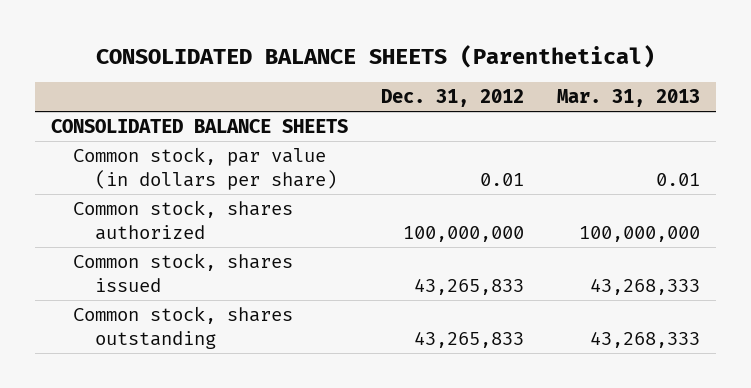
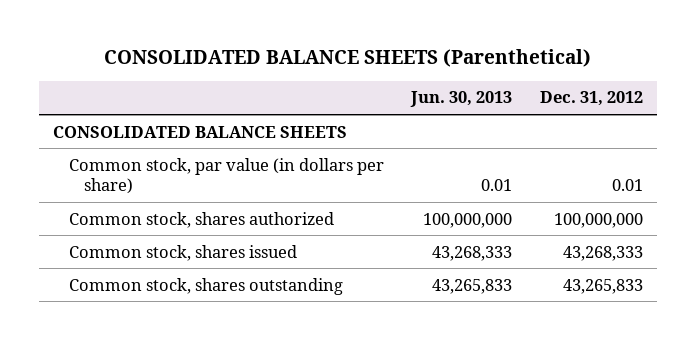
- | Dec. 31, 2012 | Mar. 31, 2013
+ | Jun. 30, 2013 | Dec. 31, 2012
- Common stock, shares issued | 43,265,833 | 43,268,333
+ Common stock, shares issued | 43,268,333 | 43,268,333

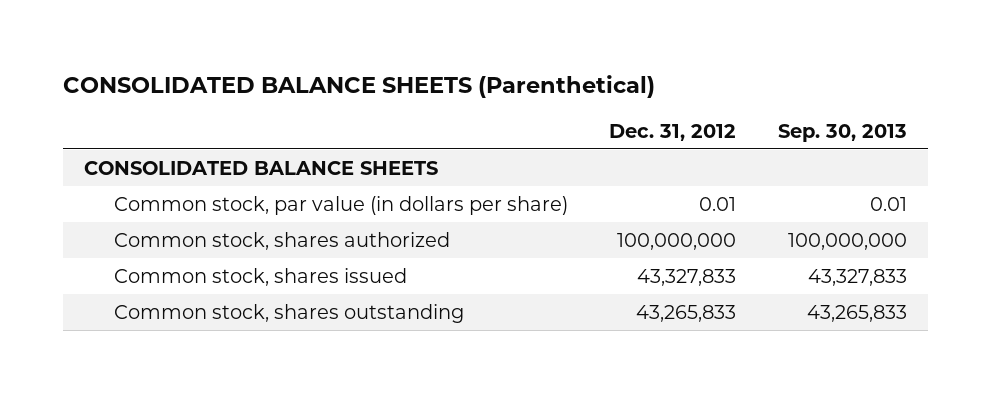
- | Jun. 30, 2013 | Dec. 31, 2012
+ | Dec. 31, 2012 | Sep. 30, 2013
- Common stock, shares issued | 43,268,333 | 43,268,333
+ Common stock, shares issued | 43,327,833 | 43,327,833

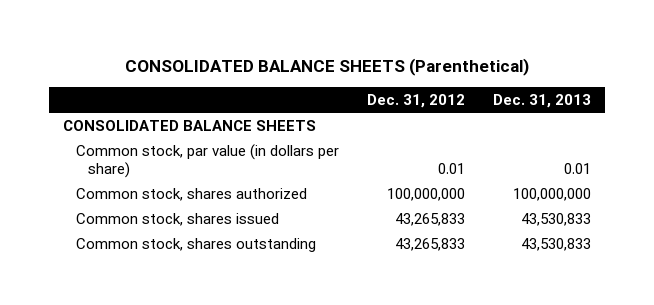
- | Dec. 31, 2012 | Sep. 30, 2013
+ | Dec. 31, 2012 | Dec. 31, 2013
- Common stock, shares issued | 43,327,833 | 43,327,833
+ Common stock, shares issued | 43,265,833 | 43,530,833

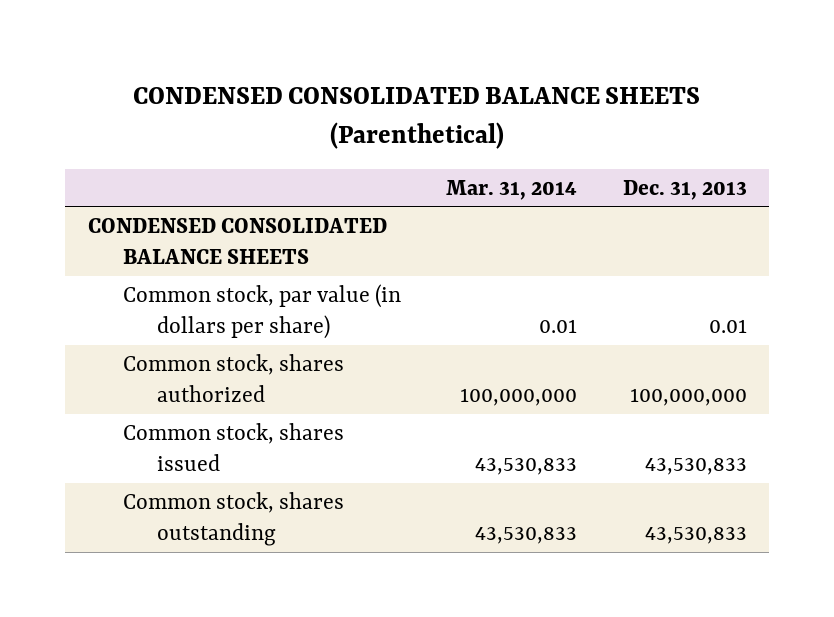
- CONSOLIDATED BALANCE SHEETS (Parenthetical)
+ CONDENSED CONSOLIDATED BALANCE SHEETS (Parenthetical)
- | Dec. 31, 2012 | Dec. 31, 2013
+ | Mar. 31, 2014 | Dec. 31, 2013
- CONSOLIDATED BALANCE SHEETS
+ CONDENSED CONSOLIDATED BALANCE SHEETS

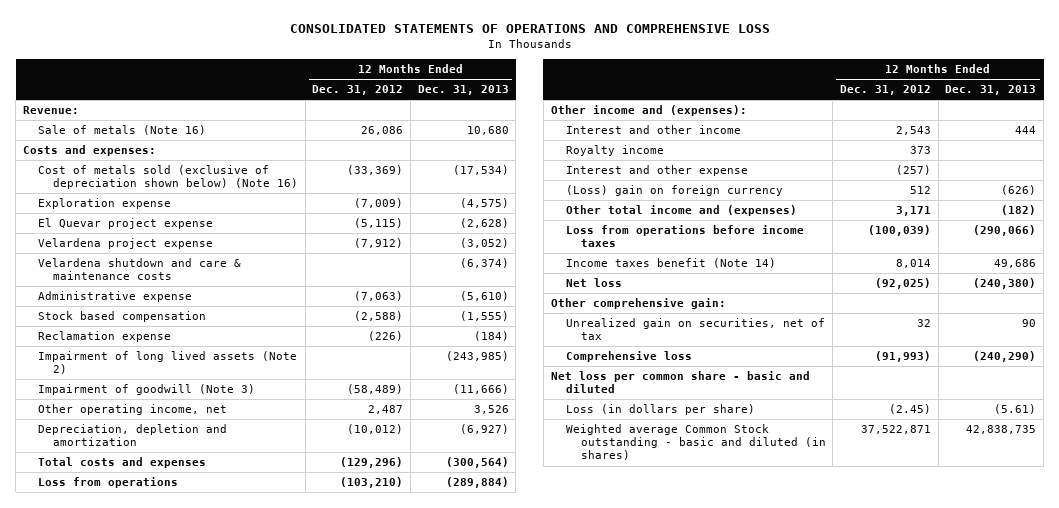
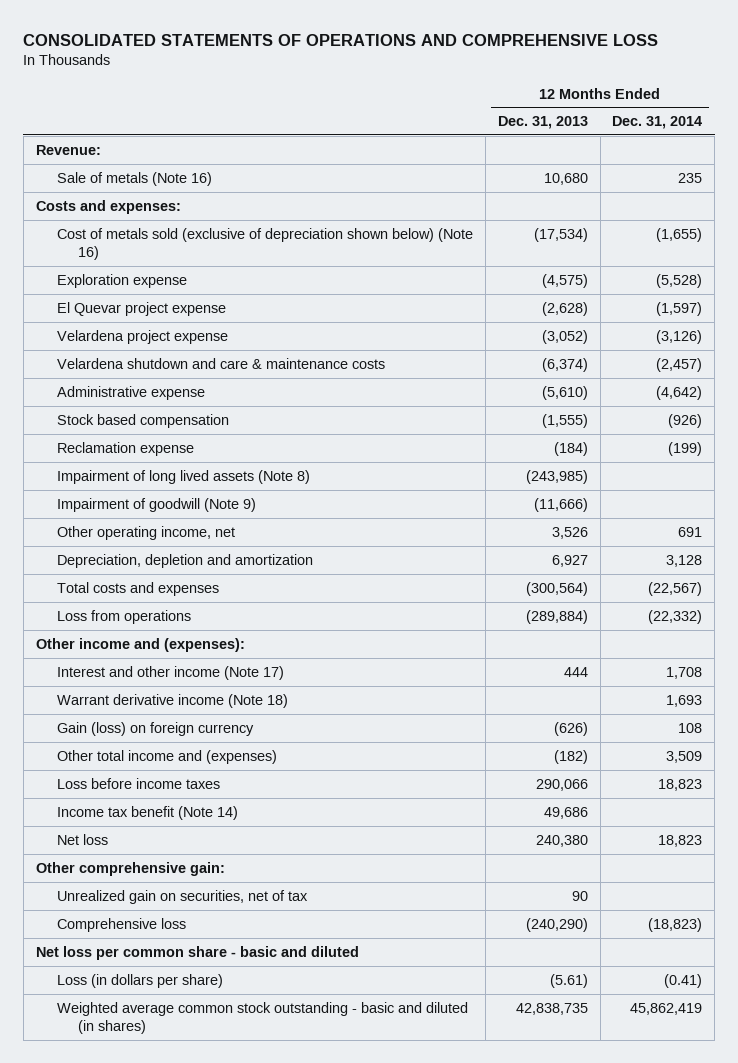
- | 12 Months Ended Dec. 31, 2012 | 12 Months Ended Dec. 31, 2013
+ | 12 Months Ended Dec. 31, 2013 | 12 Months Ended Dec. 31, 2014
- Impairment of long lived assets (Note 2) | | (243,985)
- Impairment of goodwill (Note 3) | (58,489) | (11,666)
+ Impairment of long lived assets (Note 8) | (243,985) |
+ Impairment of goodwill (Note 9) | (11,666) |
- Depreciation, depletion and amortization | (10,012) | (6,927)
+ Depreciation, depletion and amortization | 6,927 | 3,128
- Interest and other income | 2,543 | 444
- Royalty income | 373 |
- Interest and other expense | (257) |
- (Loss) gain on foreign currency | 512 | (626)
+ Interest and other income (Note 17) | 444 | 1,708
+ Warrant derivative income (Note 18) | | 1,693
+ Gain (loss) on foreign currency | (626) | 108
- Loss from operations before income taxes | (100,039) | (290,066)
- Income taxes benefit (Note 14) | 8,014 | 49,686
- Net loss | (92,025) | (240,380)
+ Loss before income taxes | 290,066 | 18,823
+ Income tax benefit (Note 14) | 49,686 |
+ Net loss | 240,380 | 18,823
- Weighted average Common Stock outstanding - basic and diluted (in shares) | 37,522,871 | 42,838,735
+ Weighted average common stock outstanding - basic and diluted (in shares) | 42,838,735 | 45,862,419

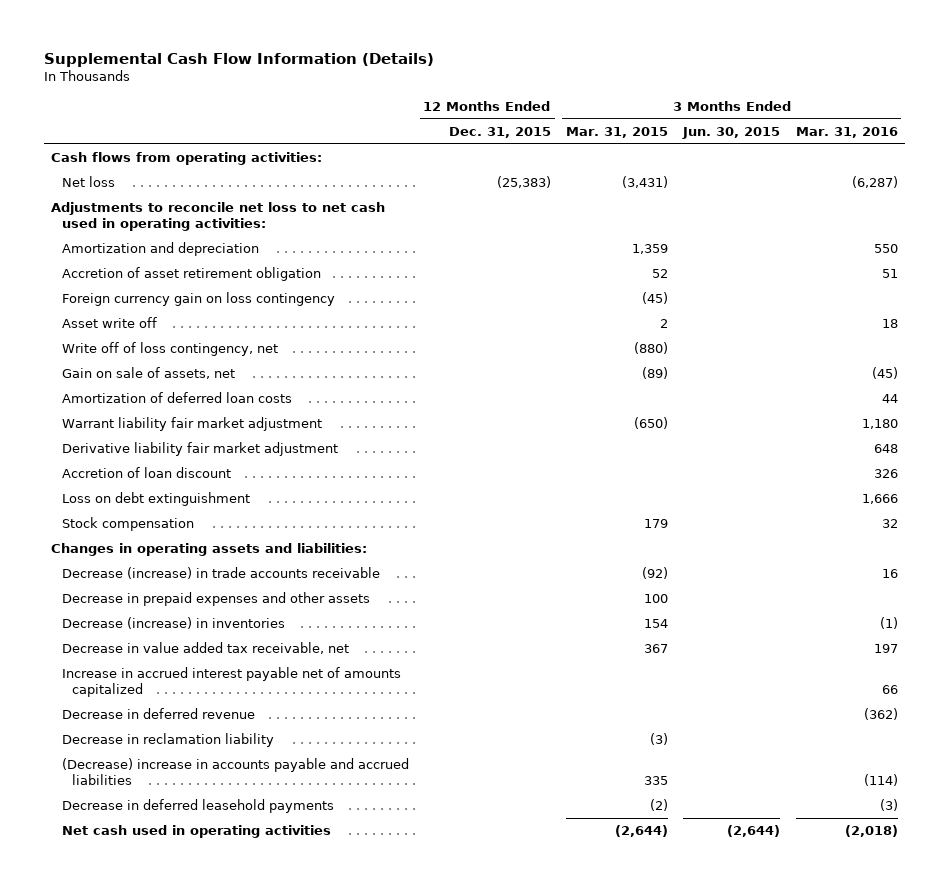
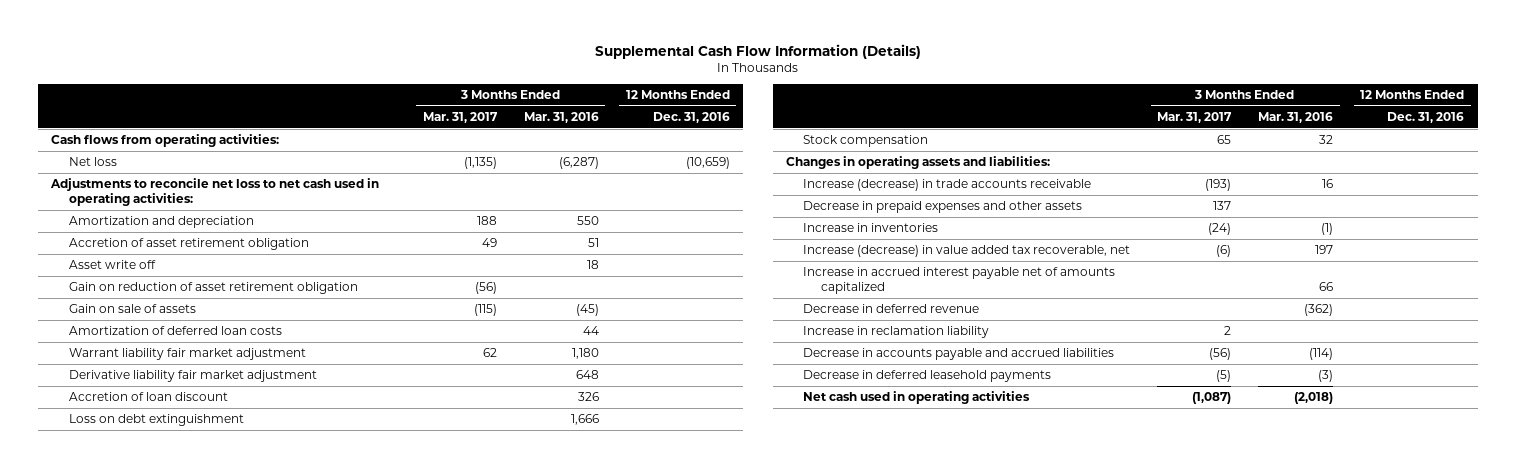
- | 12 Months Ended Dec. 31, 2015 | 3 Months Ended Mar. 31, 2015 | 3 Months Ended Jun. 30, 2015 | 3 Months Ended Mar. 31, 2016
+ | 3 Months Ended Mar. 31, 2017 | 3 Months Ended Mar. 31, 2016 | 12 Months Ended Dec. 31, 2016
- Foreign currency gain on loss contingency | | (45) | |
- Write off of loss contingency, net | | (880) | |
- Gain on sale of assets, net | | (89) | | (45)
+ Gain on reduction of asset retirement obligation | (56) | |
+ Gain on sale of assets | (115) | (45) |
- Decrease (increase) in trade accounts receivable | | (92) | | 16
+ Increase (decrease) in trade accounts receivable | (193) | 16 |
- Decrease (increase) in inventories | | 154 | | (1)
- Decrease in value added tax receivable, net | | 367 | | 197
+ Increase in inventories | (24) | (1) |
+ Increase (decrease) in value added tax recoverable, net | (6) | 197 |
- Decrease in reclamation liability | | (3) | |
- (Decrease) increase in accounts payable and accrued liabilities | | 335 | | (114)
+ Increase in reclamation liability | 2 | |
+ Decrease in accounts payable and accrued liabilities | (56) | (114) |

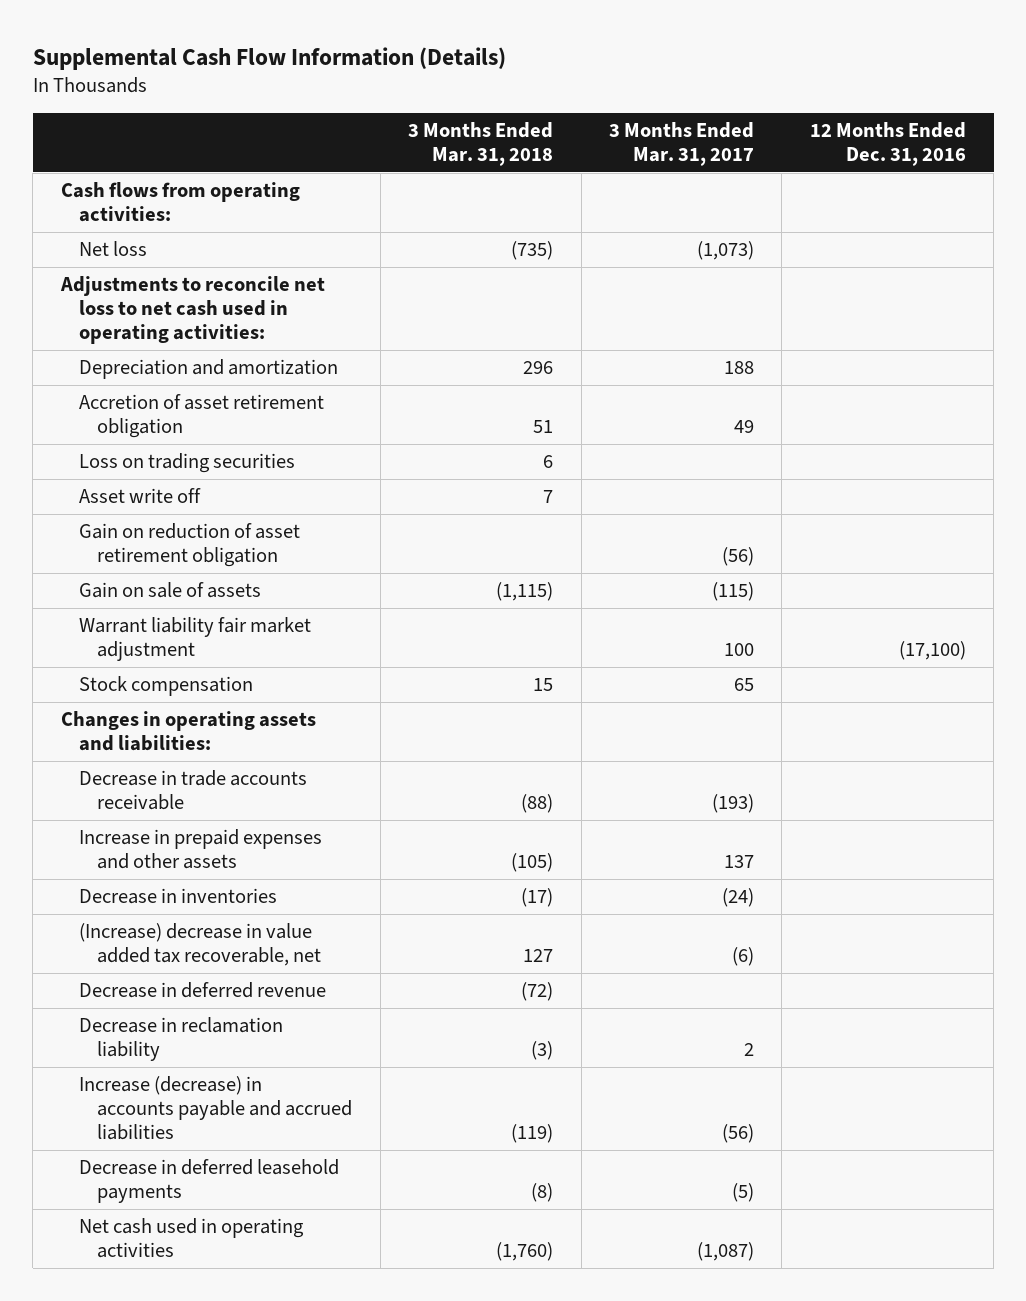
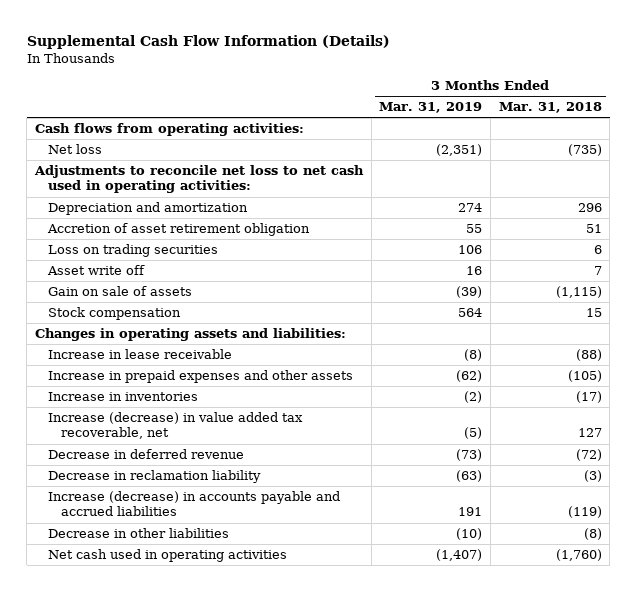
- | 3 Months Ended Mar. 31, 2018 | 3 Months Ended Mar. 31, 2017 | 12 Months Ended Dec. 31, 2016
+ | 3 Months Ended Mar. 31, 2019 | 3 Months Ended Mar. 31, 2018
- Gain on reduction of asset retirement obligation | | (56) |
- Warrant liability fair market adjustment | | 100 | (17,100)
- Decrease in trade accounts receivable | (88) | (193) |
+ Increase in lease receivable | (8) | (88)
- Decrease in inventories | (17) | (24) |
- (Increase) decrease in value added tax recoverable, net | 127 | (6) |
+ Increase in inventories | (2) | (17)
+ Increase (decrease) in value added tax recoverable, net | (5) | 127
- Decrease in deferred leasehold payments | (8) | (5) |
+ Decrease in other liabilities | (10) | (8)

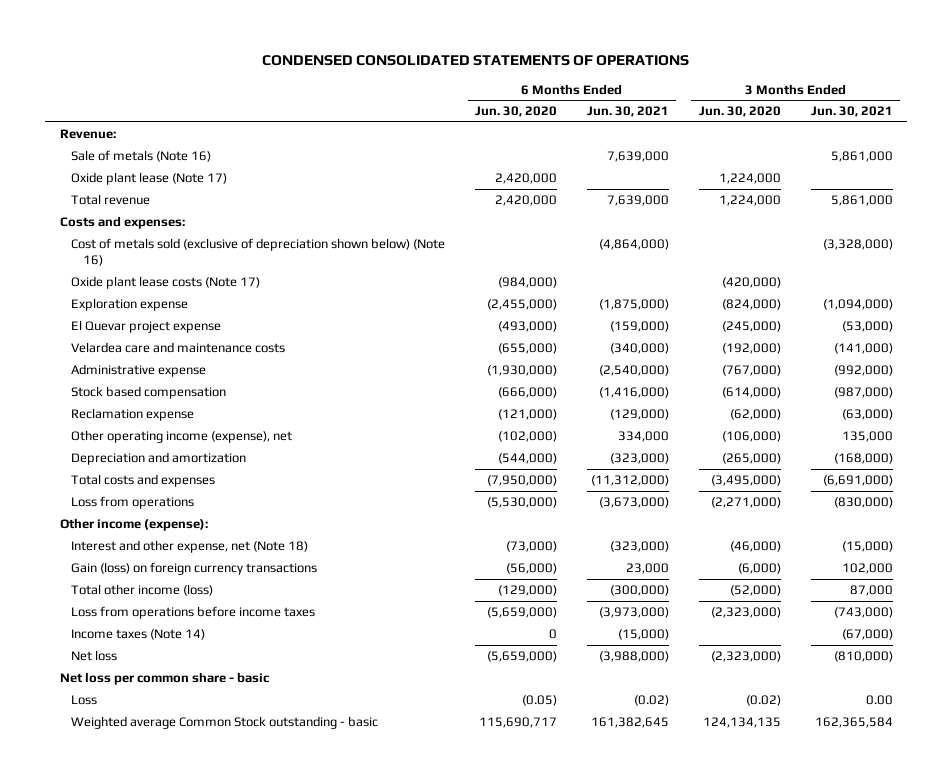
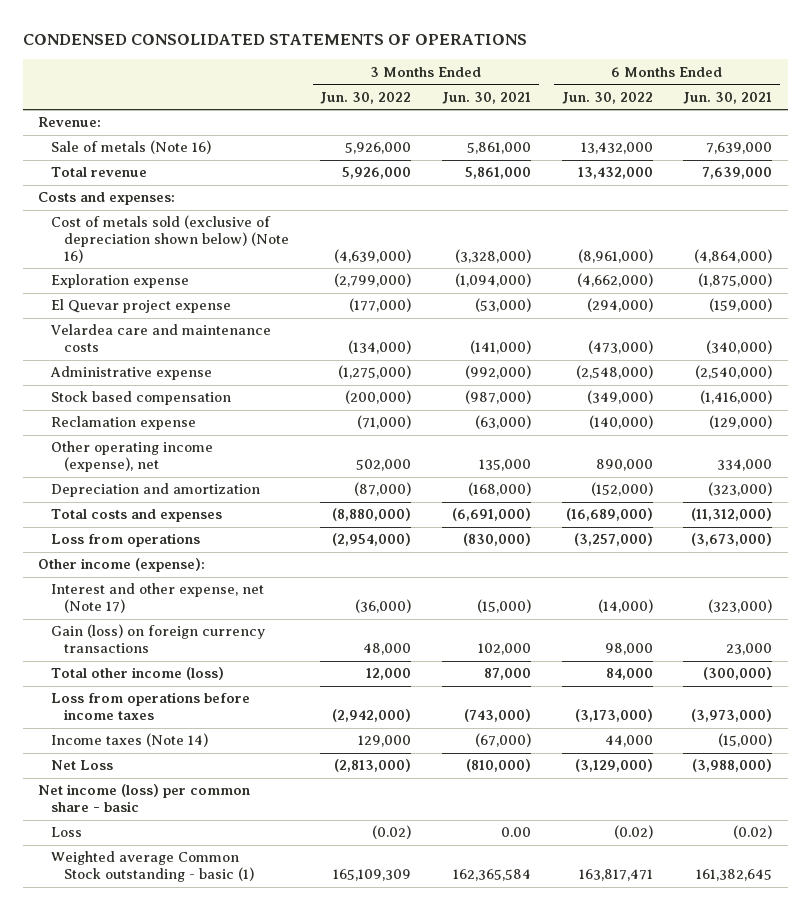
- | 6 Months Ended Jun. 30, 2020 | 6 Months Ended Jun. 30, 2021 | 3 Months Ended Jun. 30, 2020 | 3 Months Ended Jun. 30, 2021
+ | 3 Months Ended Jun. 30, 2022 | 3 Months Ended Jun. 30, 2021 | 6 Months Ended Jun. 30, 2022 | 6 Months Ended Jun. 30, 2021
- Oxide plant lease (Note 17) | 2,420,000 | | 1,224,000 |
- Oxide plant lease costs (Note 17) | (984,000) | | (420,000) |
- Interest and other expense, net (Note 18) | (73,000) | (323,000) | (46,000) | (15,000)
+ Interest and other expense, net (Note 17) | (36,000) | (15,000) | (14,000) | (323,000)
- Net loss | (5,659,000) | (3,988,000) | (2,323,000) | (810,000)
- Net loss per common share - basic
+ Net Loss | (2,813,000) | (810,000) | (3,129,000) | (3,988,000)
+ Net income (loss) per common share - basic
- Weighted average Common Stock outstanding - basic | 115,690,717 | 161,382,645 | 124,134,135 | 162,365,584
+ Weighted average Common Stock outstanding - basic (1) | 165,109,309 | 162,365,584 | 163,817,471 | 161,382,645

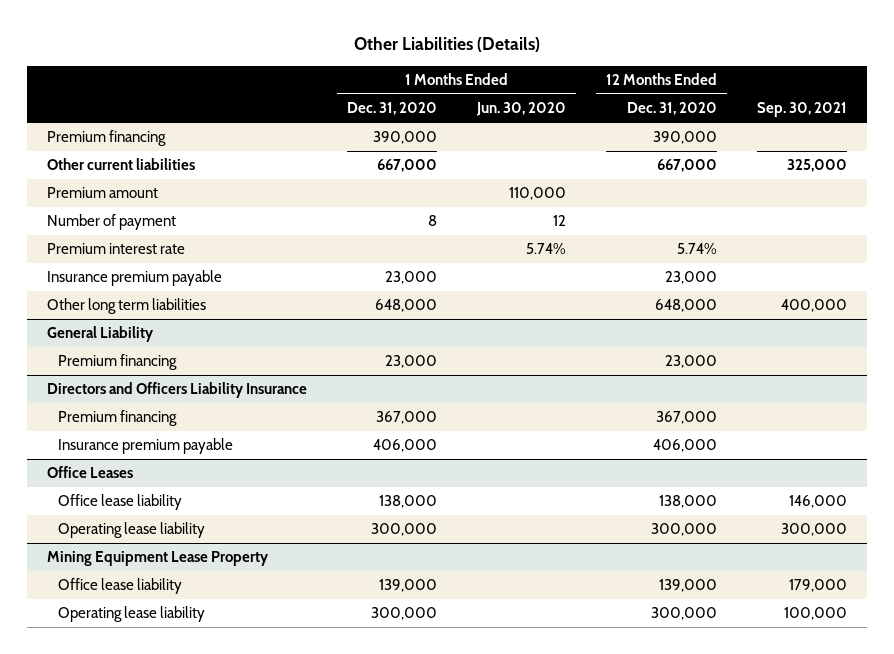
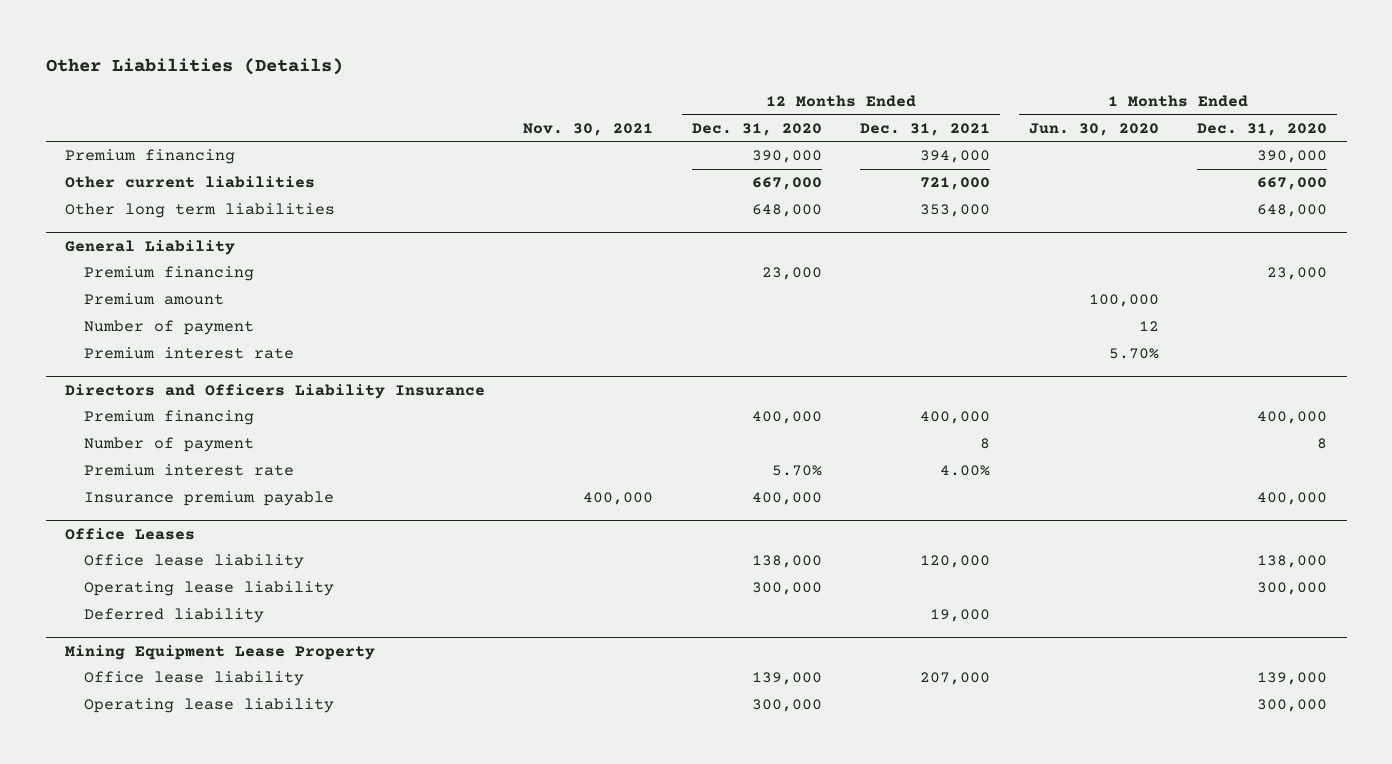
- | 1 Months Ended Dec. 31, 2020 | 1 Months Ended Jun. 30, 2020 | 12 Months Ended Dec. 31, 2020 | Sep. 30, 2021
+ | Nov. 30, 2021 | 12 Months Ended Dec. 31, 2020 | 12 Months Ended Dec. 31, 2021 | 1 Months Ended Jun. 30, 2020 | 1 Months Ended Dec. 31, 2020
- Premium amount | | 110,000 | |
- Number of payment | 8 | 12 | |
- Premium interest rate | | 5.74% | 5.74% |
- Insurance premium payable | 23,000 | | 23,000 |
@ General Liability
+ Premium amount | | | | 100,000 |
+ Number of payment | | | | 12 |
+ Premium interest rate | | | | 5.70% |
@ Directors and Officers Liability Insurance
- Premium financing | 367,000 | | 367,000 |
- Insurance premium payable | 406,000 | | 406,000 |
+ Premium financing | | 400,000 | 400,000 | | 400,000
+ Number of payment | | | 8 | | 8
+ Premium interest rate | | 5.70% | 4.00% | |
+ Insurance premium payable | 400,000 | 400,000 | | | 400,000
@ Office Leases
+ Deferred liability | | | 19,000 | |

